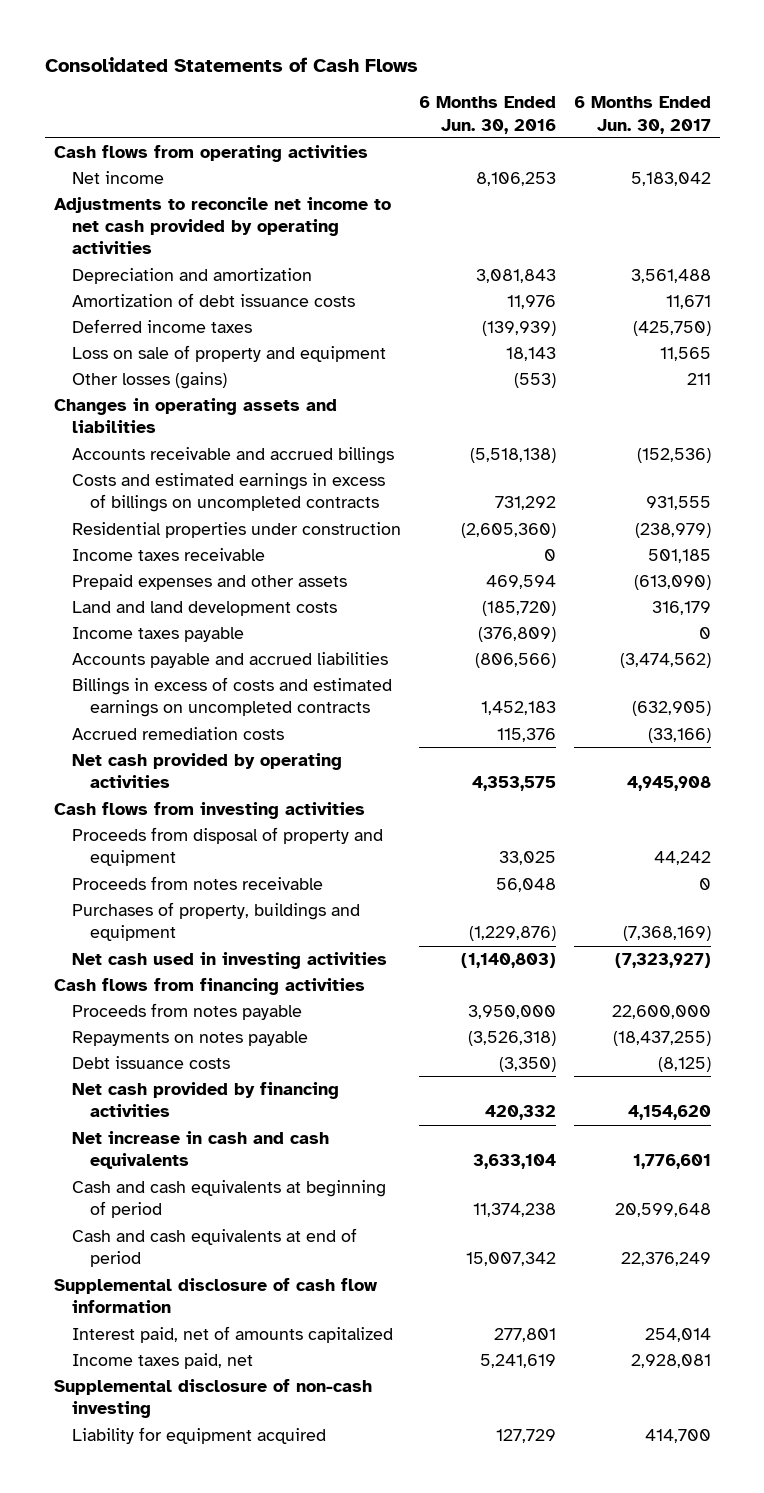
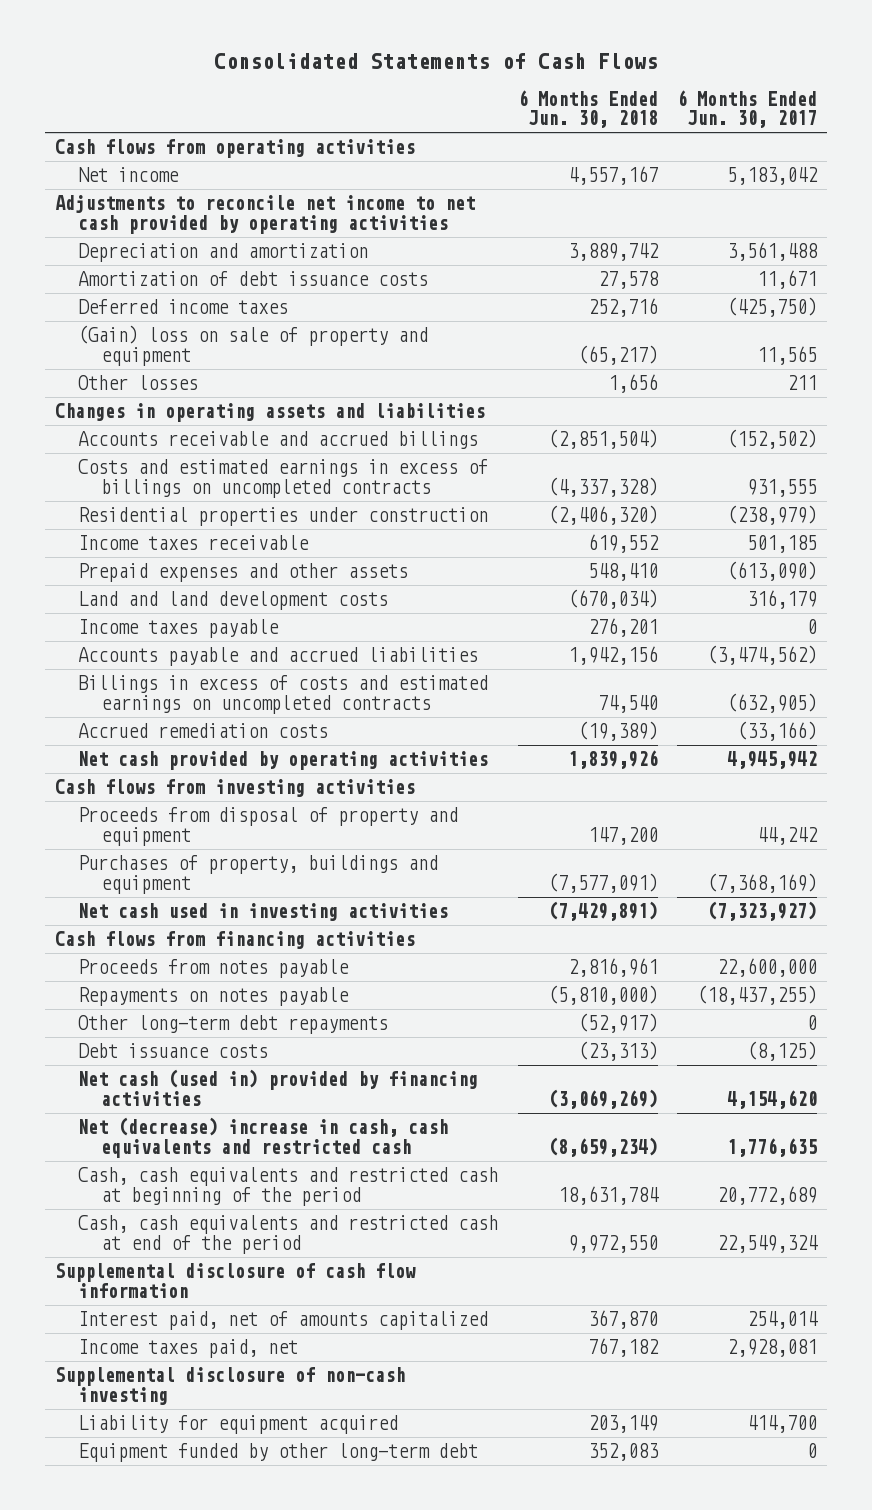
- | 6 Months Ended Jun. 30, 2016 | 6 Months Ended Jun. 30, 2017
+ | 6 Months Ended Jun. 30, 2018 | 6 Months Ended Jun. 30, 2017
- Loss on sale of property and equipment | 18,143 | 11,565
- Other losses (gains) | (553) | 211
+ (Gain) loss on sale of property and equipment | (65,217) | 11,565
+ Other losses | 1,656 | 211
- Accounts receivable and accrued billings | (5,518,138) | (152,536)
+ Accounts receivable and accrued billings | (2,851,504) | (152,502)
- Net cash provided by operating activities | 4,353,575 | 4,945,908
+ Net cash provided by operating activities | 1,839,926 | 4,945,942
- Proceeds from notes receivable | 56,048 | 0
+ Other long-term debt repayments | (52,917) | 0
- Net cash provided by financing activities | 420,332 | 4,154,620
- Net increase in cash and cash equivalents | 3,633,104 | 1,776,601
- Cash and cash equivalents at beginning of period | 11,374,238 | 20,599,648
- Cash and cash equivalents at end of period | 15,007,342 | 22,376,249
+ Net cash (used in) provided by financing activities | (3,069,269) | 4,154,620
+ Net (decrease) increase in cash, cash equivalents and restricted cash | (8,659,234) | 1,776,635
+ Cash, cash equivalents and restricted cash at beginning of the period | 18,631,784 | 20,772,689
+ Cash, cash equivalents and restricted cash at end of the period | 9,972,550 | 22,549,324
+ Equipment funded by other long-term debt | 352,083 | 0

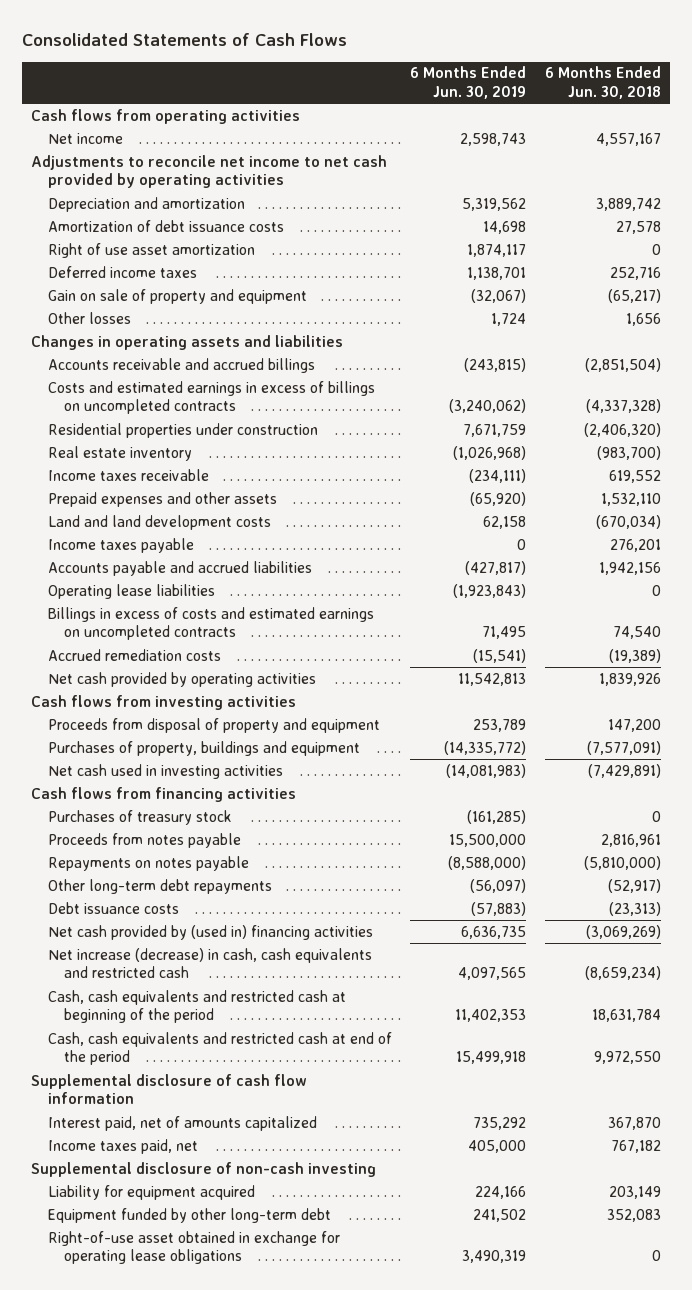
- | 6 Months Ended Jun. 30, 2018 | 6 Months Ended Jun. 30, 2017
+ | 6 Months Ended Jun. 30, 2019 | 6 Months Ended Jun. 30, 2018
+ Right of use asset amortization | 1,874,117 | 0
- (Gain) loss on sale of property and equipment | (65,217) | 11,565
+ Gain on sale of property and equipment | (32,067) | (65,217)
+ Real estate inventory | (1,026,968) | (983,700)
- Prepaid expenses and other assets | 548,410 | (613,090)
+ Prepaid expenses and other assets | (65,920) | 1,532,110
+ Operating lease liabilities | (1,923,843) | 0
+ Purchases of treasury stock | (161,285) | 0
- Net cash (used in) provided by financing activities | (3,069,269) | 4,154,620
- Net (decrease) increase in cash, cash equivalents and restricted cash | (8,659,234) | 1,776,635
+ Net cash provided by (used in) financing activities | 6,636,735 | (3,069,269)
+ Net increase (decrease) in cash, cash equivalents and restricted cash | 4,097,565 | (8,659,234)
+ Right-of-use asset obtained in exchange for operating lease obligations | 3,490,319 | 0

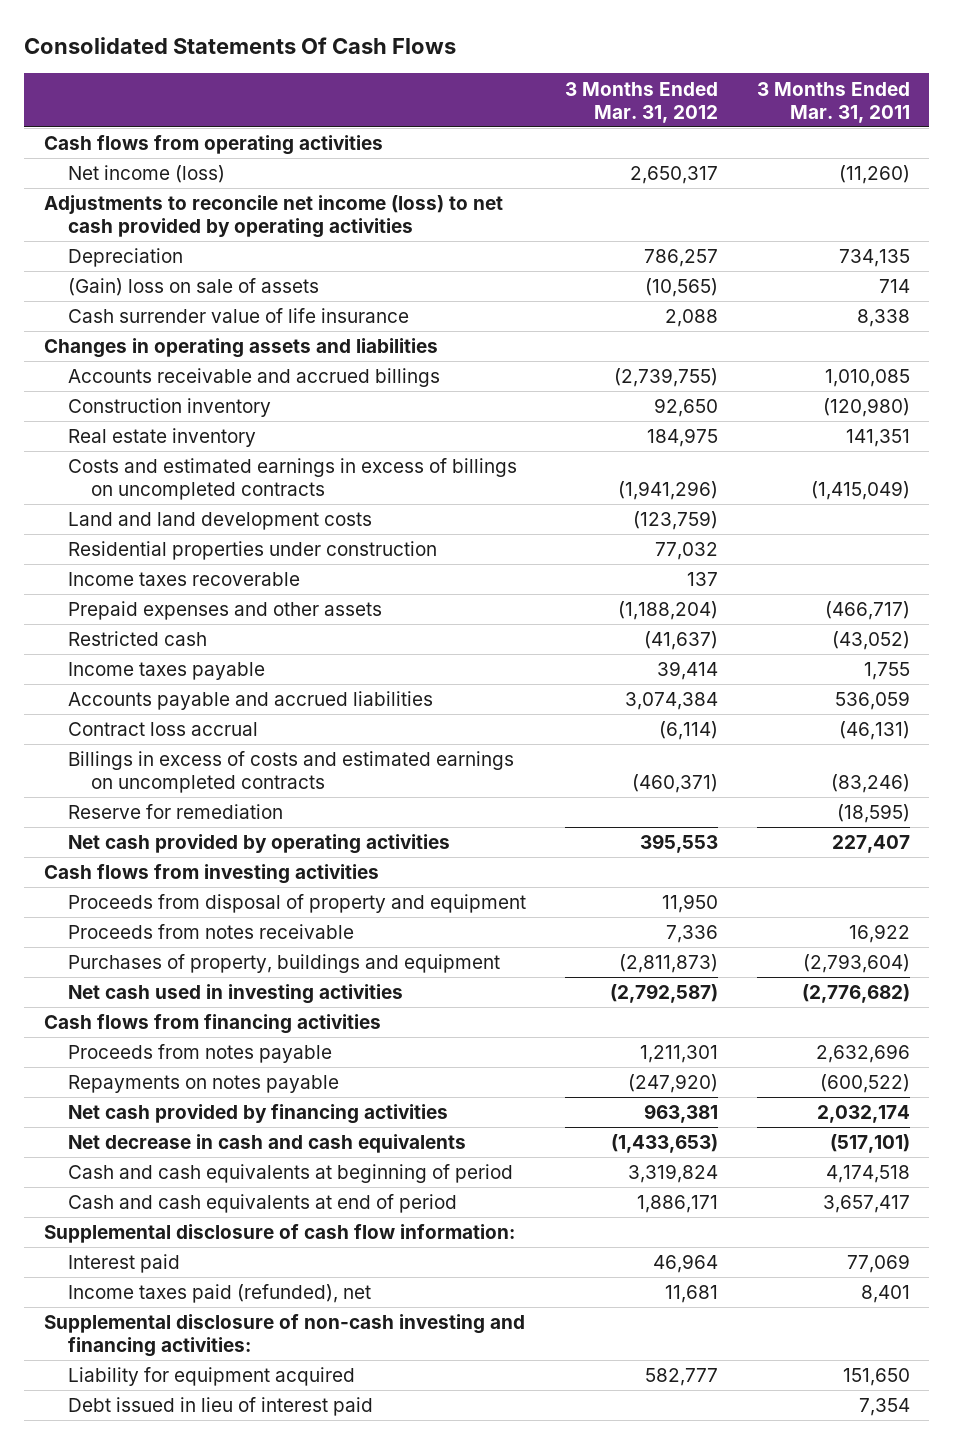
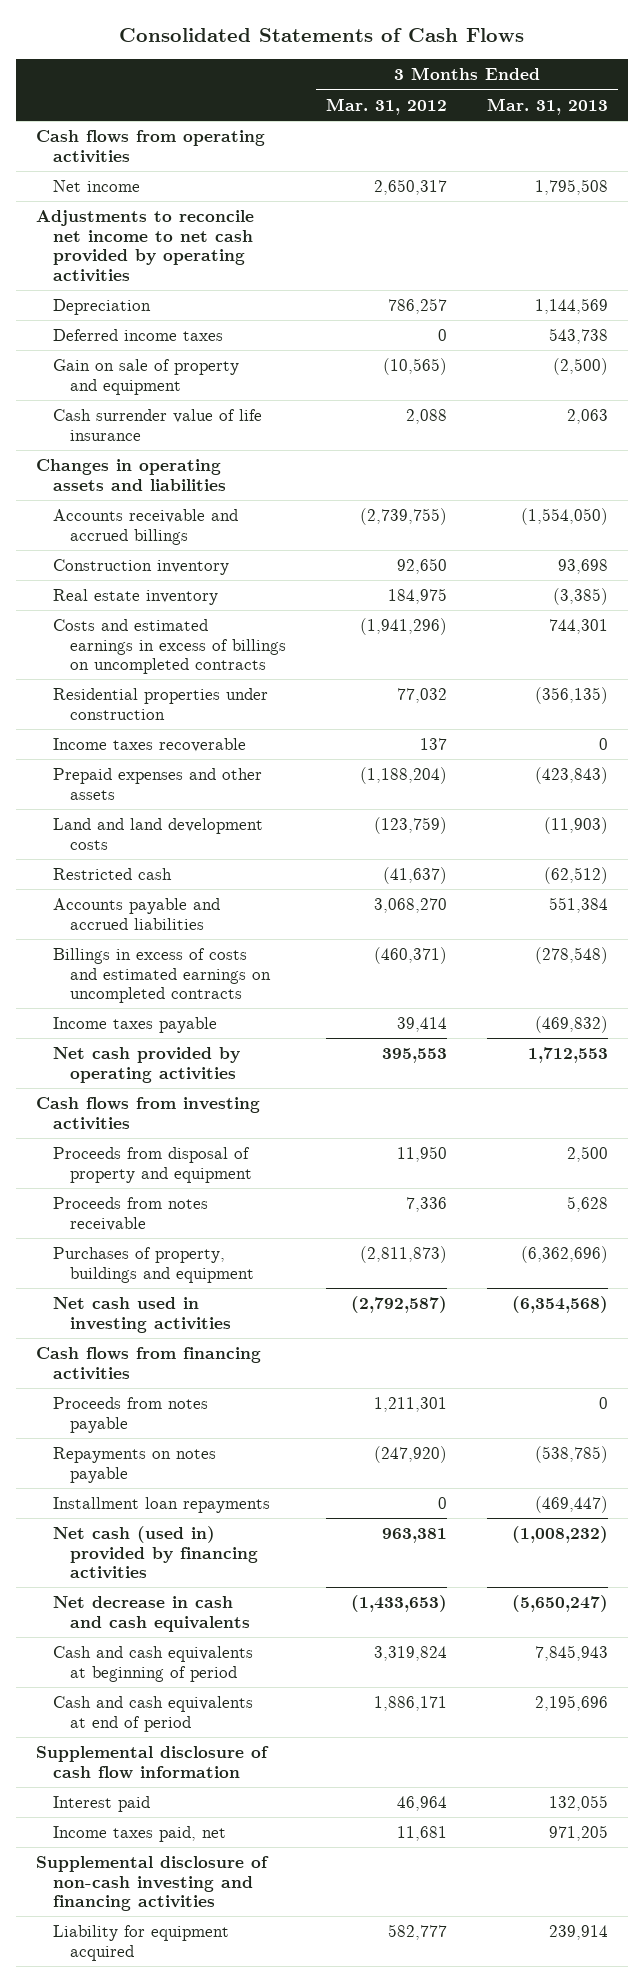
- Consolidated Statements Of Cash Flows
+ Consolidated Statements of Cash Flows
- | 3 Months Ended Mar. 31, 2012 | 3 Months Ended Mar. 31, 2011
+ | 3 Months Ended Mar. 31, 2012 | 3 Months Ended Mar. 31, 2013
- Net income (loss) | 2,650,317 | (11,260)
- Adjustments to reconcile net income (loss) to net cash provided by operating activities
+ Net income | 2,650,317 | 1,795,508
+ Adjustments to reconcile net income to net cash provided by operating activities
- (Gain) loss on sale of assets | (10,565) | 714
+ Deferred income taxes | 0 | 543,738
+ Gain on sale of property and equipment | (10,565) | (2,500)
moved down: Land and land development costs | (123,759) | (11,903)
- Accounts payable and accrued liabilities | 3,074,384 | 536,059
- Contract loss accrual | (6,114) | (46,131)
+ Accounts payable and accrued liabilities | 3,068,270 | 551,384
- Reserve for remediation | | (18,595)
moved down: Income taxes payable | 39,414 | (469,832)
- Net cash provided by financing activities | 963,381 | 2,032,174
+ Installment loan repayments | 0 | (469,447)
+ Net cash (used in) provided by financing activities | 963,381 | (1,008,232)
- Supplemental disclosure of cash flow information:
+ Supplemental disclosure of cash flow information
- Income taxes paid (refunded), net | 11,681 | 8,401
- Supplemental disclosure of non-cash investing and financing activities:
+ Income taxes paid, net | 11,681 | 971,205
+ Supplemental disclosure of non-cash investing and financing activities
- Debt issued in lieu of interest paid | | 7,354

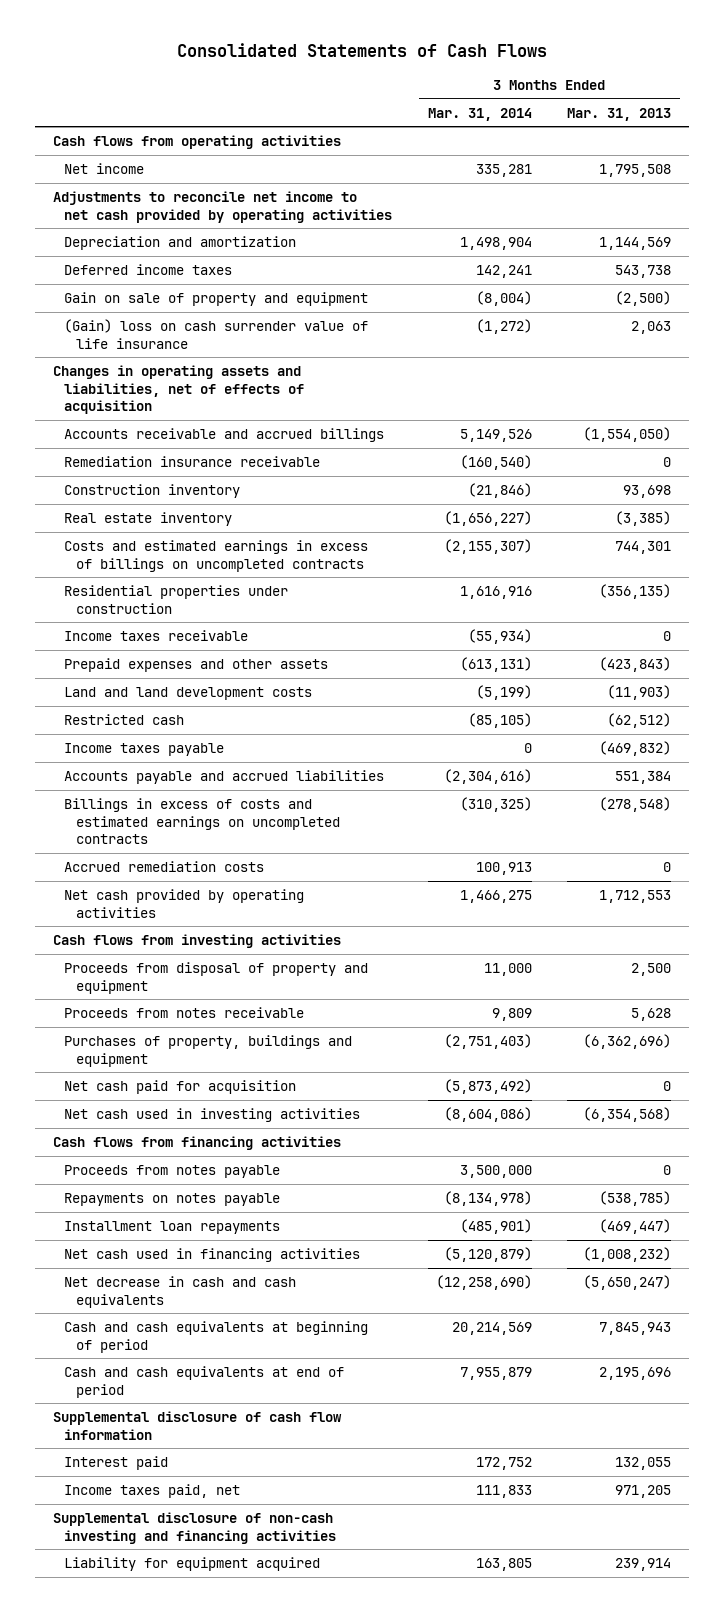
- | 3 Months Ended Mar. 31, 2012 | 3 Months Ended Mar. 31, 2013
+ | 3 Months Ended Mar. 31, 2014 | 3 Months Ended Mar. 31, 2013
- Depreciation | 786,257 | 1,144,569
+ Depreciation and amortization | 1,498,904 | 1,144,569
- Cash surrender value of life insurance | 2,088 | 2,063
- Changes in operating assets and liabilities
+ (Gain) loss on cash surrender value of life insurance | (1,272) | 2,063
+ Changes in operating assets and liabilities, net of effects of acquisition
+ Remediation insurance receivable | (160,540) | 0
- Income taxes recoverable | 137 | 0
+ Income taxes receivable | (55,934) | 0
moved up: Income taxes payable | 0 | (469,832)
+ Accrued remediation costs | 100,913 | 0
+ Net cash paid for acquisition | (5,873,492) | 0
- Net cash (used in) provided by financing activities | 963,381 | (1,008,232)
+ Net cash used in financing activities | (5,120,879) | (1,008,232)

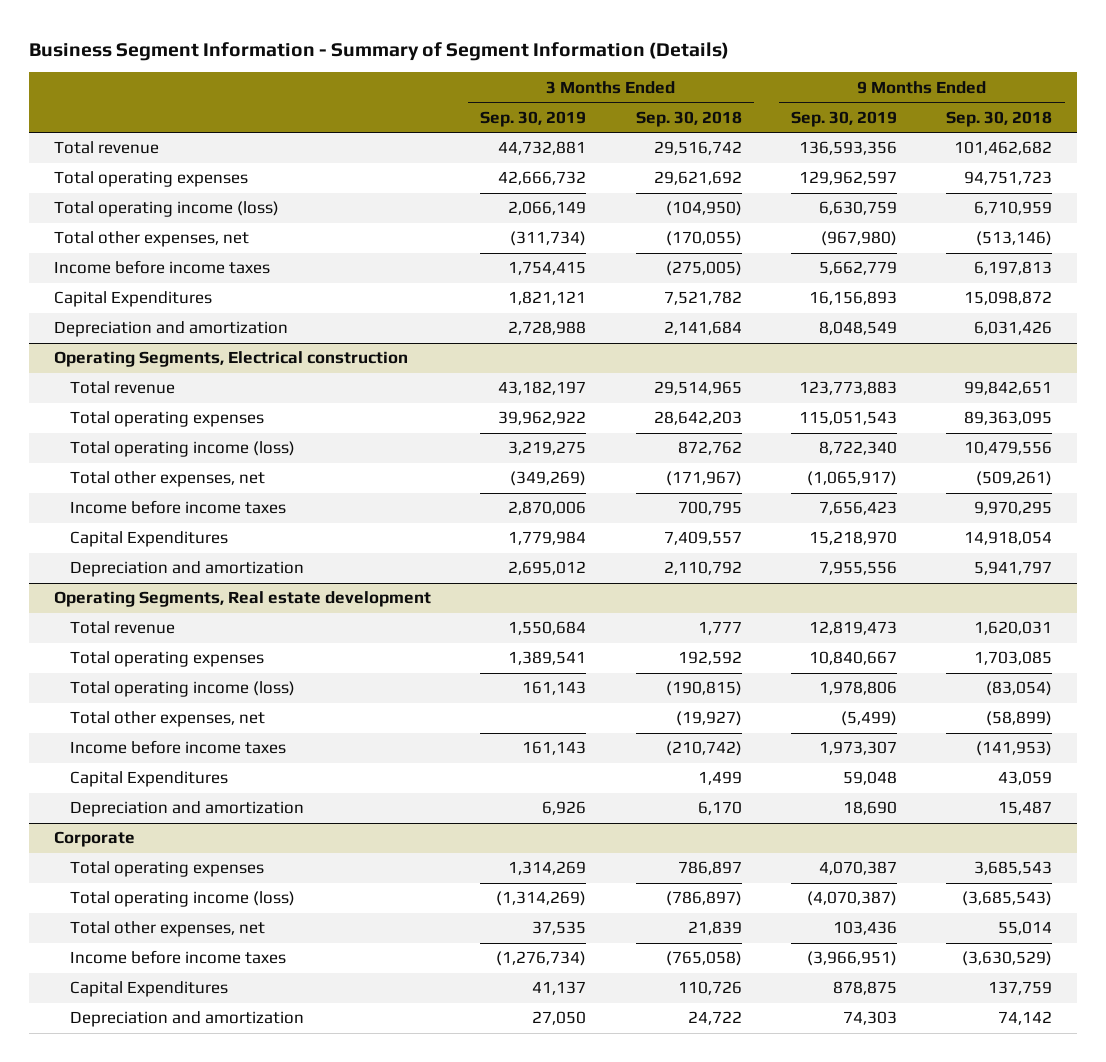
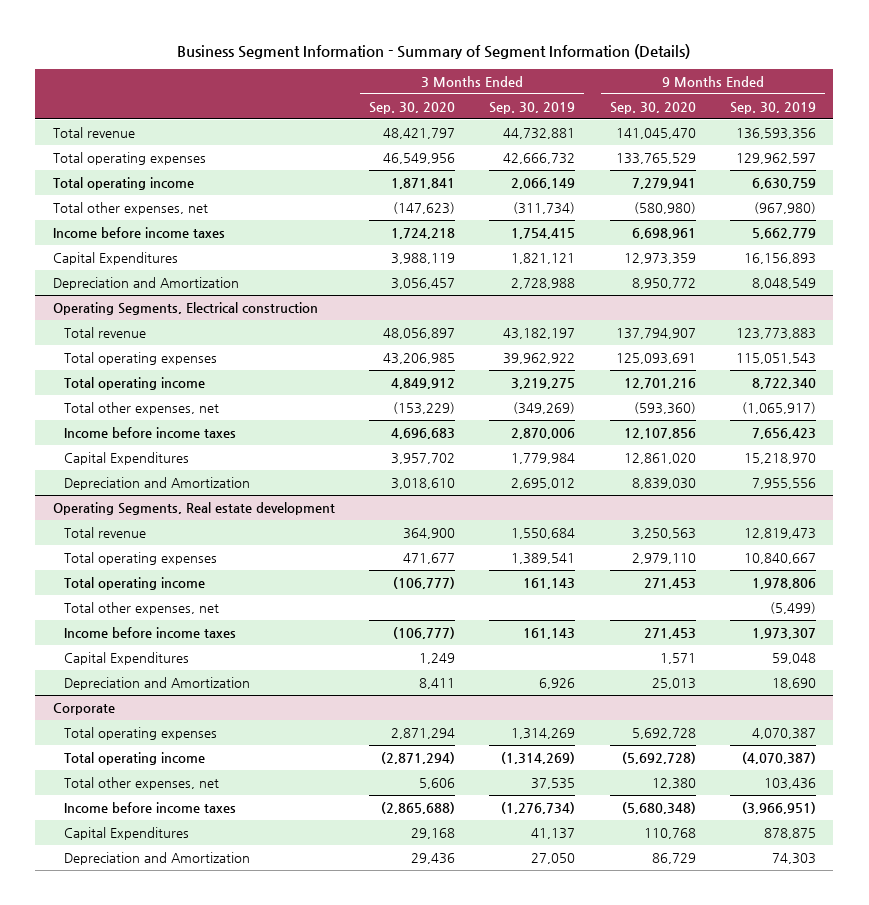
- | 3 Months Ended Sep. 30, 2019 | 3 Months Ended Sep. 30, 2018 | 9 Months Ended Sep. 30, 2019 | 9 Months Ended Sep. 30, 2018
+ | 3 Months Ended Sep. 30, 2020 | 3 Months Ended Sep. 30, 2019 | 9 Months Ended Sep. 30, 2020 | 9 Months Ended Sep. 30, 2019
- Total operating income (loss) | 2,066,149 | (104,950) | 6,630,759 | 6,710,959
+ Total operating income | 1,871,841 | 2,066,149 | 7,279,941 | 6,630,759
- Depreciation and amortization | 2,728,988 | 2,141,684 | 8,048,549 | 6,031,426
+ Depreciation and Amortization | 3,056,457 | 2,728,988 | 8,950,772 | 8,048,549
@ Operating Segments, Electrical construction
- Total operating income (loss) | 3,219,275 | 872,762 | 8,722,340 | 10,479,556
+ Total operating income | 4,849,912 | 3,219,275 | 12,701,216 | 8,722,340
- Depreciation and amortization | 2,695,012 | 2,110,792 | 7,955,556 | 5,941,797
+ Depreciation and Amortization | 3,018,610 | 2,695,012 | 8,839,030 | 7,955,556
@ Operating Segments, Real estate development
- Total operating income (loss) | 161,143 | (190,815) | 1,978,806 | (83,054)
+ Total operating income | (106,777) | 161,143 | 271,453 | 1,978,806
- Depreciation and amortization | 6,926 | 6,170 | 18,690 | 15,487
+ Depreciation and Amortization | 8,411 | 6,926 | 25,013 | 18,690
@ Corporate
- Total operating income (loss) | (1,314,269) | (786,897) | (4,070,387) | (3,685,543)
+ Total operating income | (2,871,294) | (1,314,269) | (5,692,728) | (4,070,387)
- Depreciation and amortization | 27,050 | 24,722 | 74,303 | 74,142
+ Depreciation and Amortization | 29,436 | 27,050 | 86,729 | 74,303

